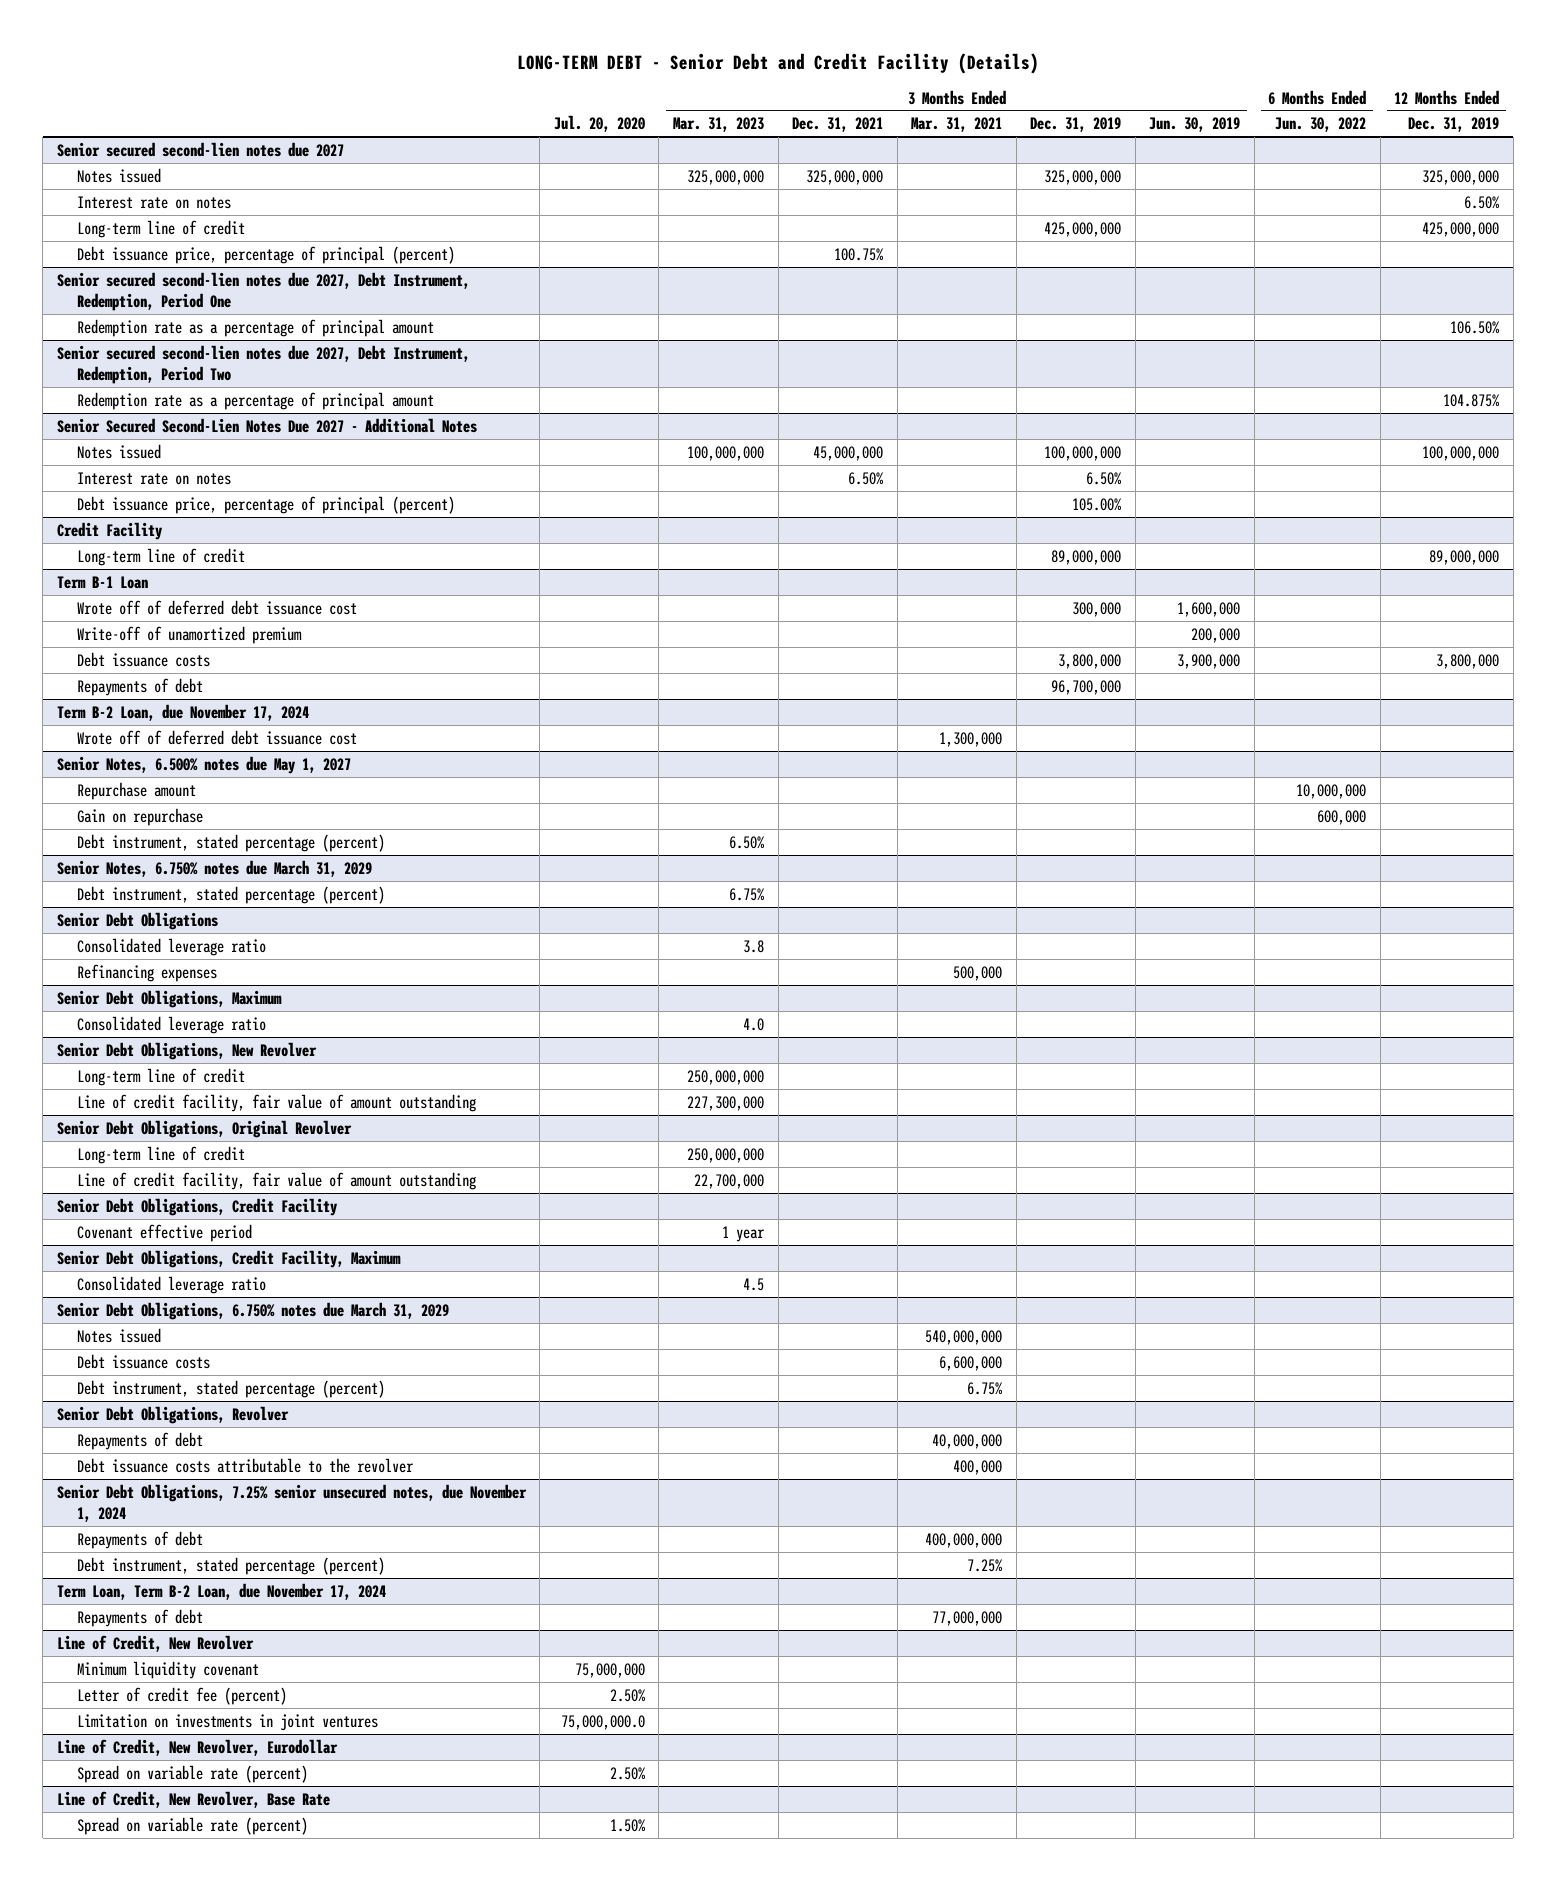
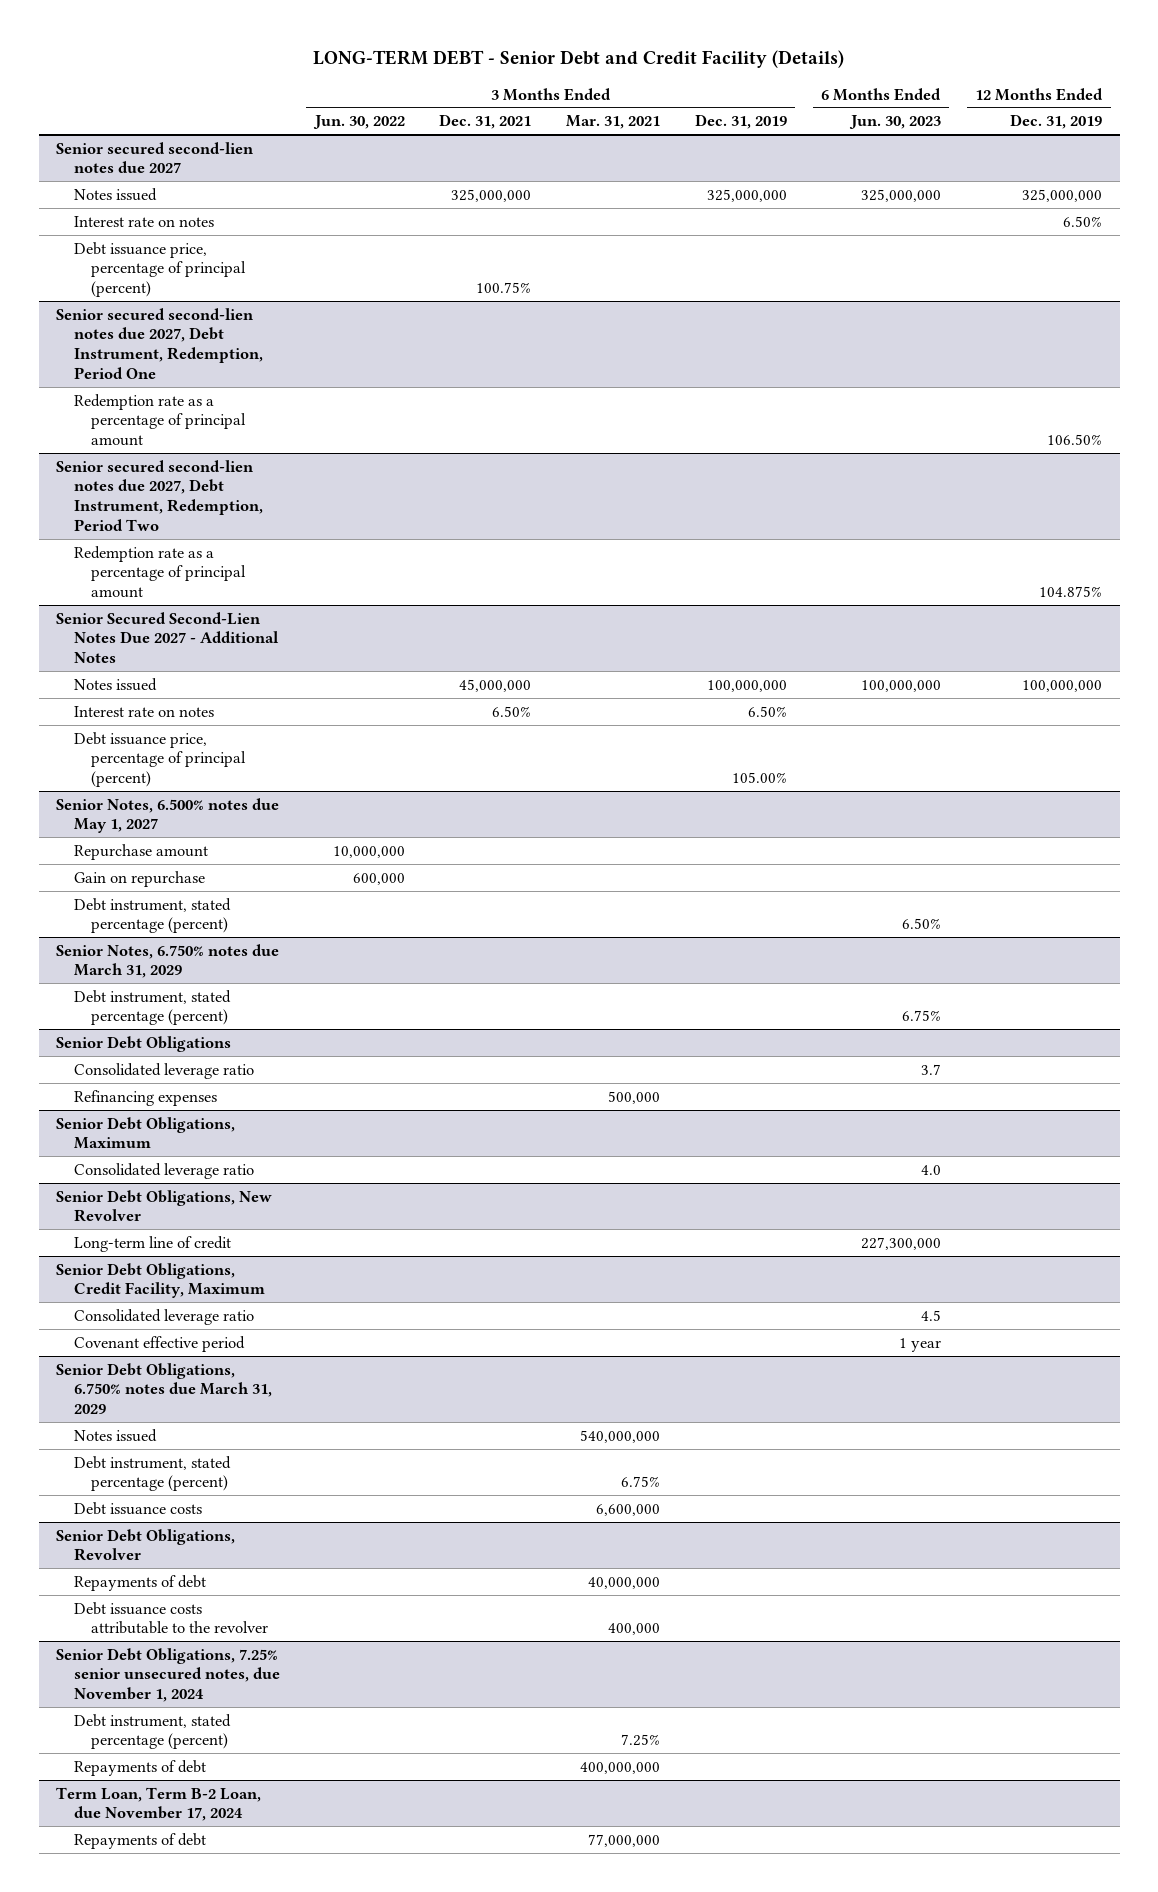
- | Jul. 20, 2020 | 3 Months Ended Mar. 31, 2023 | 3 Months Ended Dec. 31, 2021 | 3 Months Ended Mar. 31, 2021 | 3 Months Ended Dec. 31, 2019 | 3 Months Ended Jun. 30, 2019 | 6 Months Ended Jun. 30, 2022 | 12 Months Ended Dec. 31, 2019
+ | 3 Months Ended Jun. 30, 2022 | 3 Months Ended Dec. 31, 2021 | 3 Months Ended Mar. 31, 2021 | 3 Months Ended Dec. 31, 2019 | 6 Months Ended Jun. 30, 2023 | 12 Months Ended Dec. 31, 2019
@ Senior secured second-lien notes due 2027
- Long-term line of credit | | | | | 425,000,000 | | | 425,000,000
- Credit Facility
- Long-term line of credit | | | | | 89,000,000 | | | 89,000,000
- Term B-1 Loan
- Wrote off of deferred debt issuance cost | | | | | 300,000 | 1,600,000 | |
- Write-off of unamortized premium | | | | | | 200,000 | |
- Debt issuance costs | | | | | 3,800,000 | 3,900,000 | | 3,800,000
- Repayments of debt | | | | | 96,700,000 | | |
- Term B-2 Loan, due November 17, 2024
- Wrote off of deferred debt issuance cost | | | | 1,300,000 | | | |
@ Senior Debt Obligations, New Revolver
- Line of credit facility, fair value of amount outstanding | | 227,300,000 | | | | | |
- Senior Debt Obligations, Original Revolver
- Long-term line of credit | | 250,000,000 | | | | | |
- Line of credit facility, fair value of amount outstanding | | 22,700,000 | | | | | |
- Senior Debt Obligations, Credit Facility
- Covenant effective period | | 1 year | | | | | |
@ Senior Debt Obligations, Credit Facility, Maximum
+ Covenant effective period | | | | | 1 year |
@ Senior Debt Obligations, 6.750% notes due March 31, 2029
moved down: Debt issuance costs | | | 6,600,000 | | |
@ Senior Debt Obligations, 7.25% senior unsecured notes, due November 1, 2024
moved down: Repayments of debt | | | 400,000,000 | | |
- Line of Credit, New Revolver
- Minimum liquidity covenant | 75,000,000 | | | | | | |
- Letter of credit fee (percent) | 2.50% | | | | | | |
- Limitation on investments in joint ventures | 75,000,000.0 | | | | | | |
- Line of Credit, New Revolver, Eurodollar
- Spread on variable rate (percent) | 2.50% | | | | | | |
- Line of Credit, New Revolver, Base Rate
- Spread on variable rate (percent) | 1.50% | | | | | | |

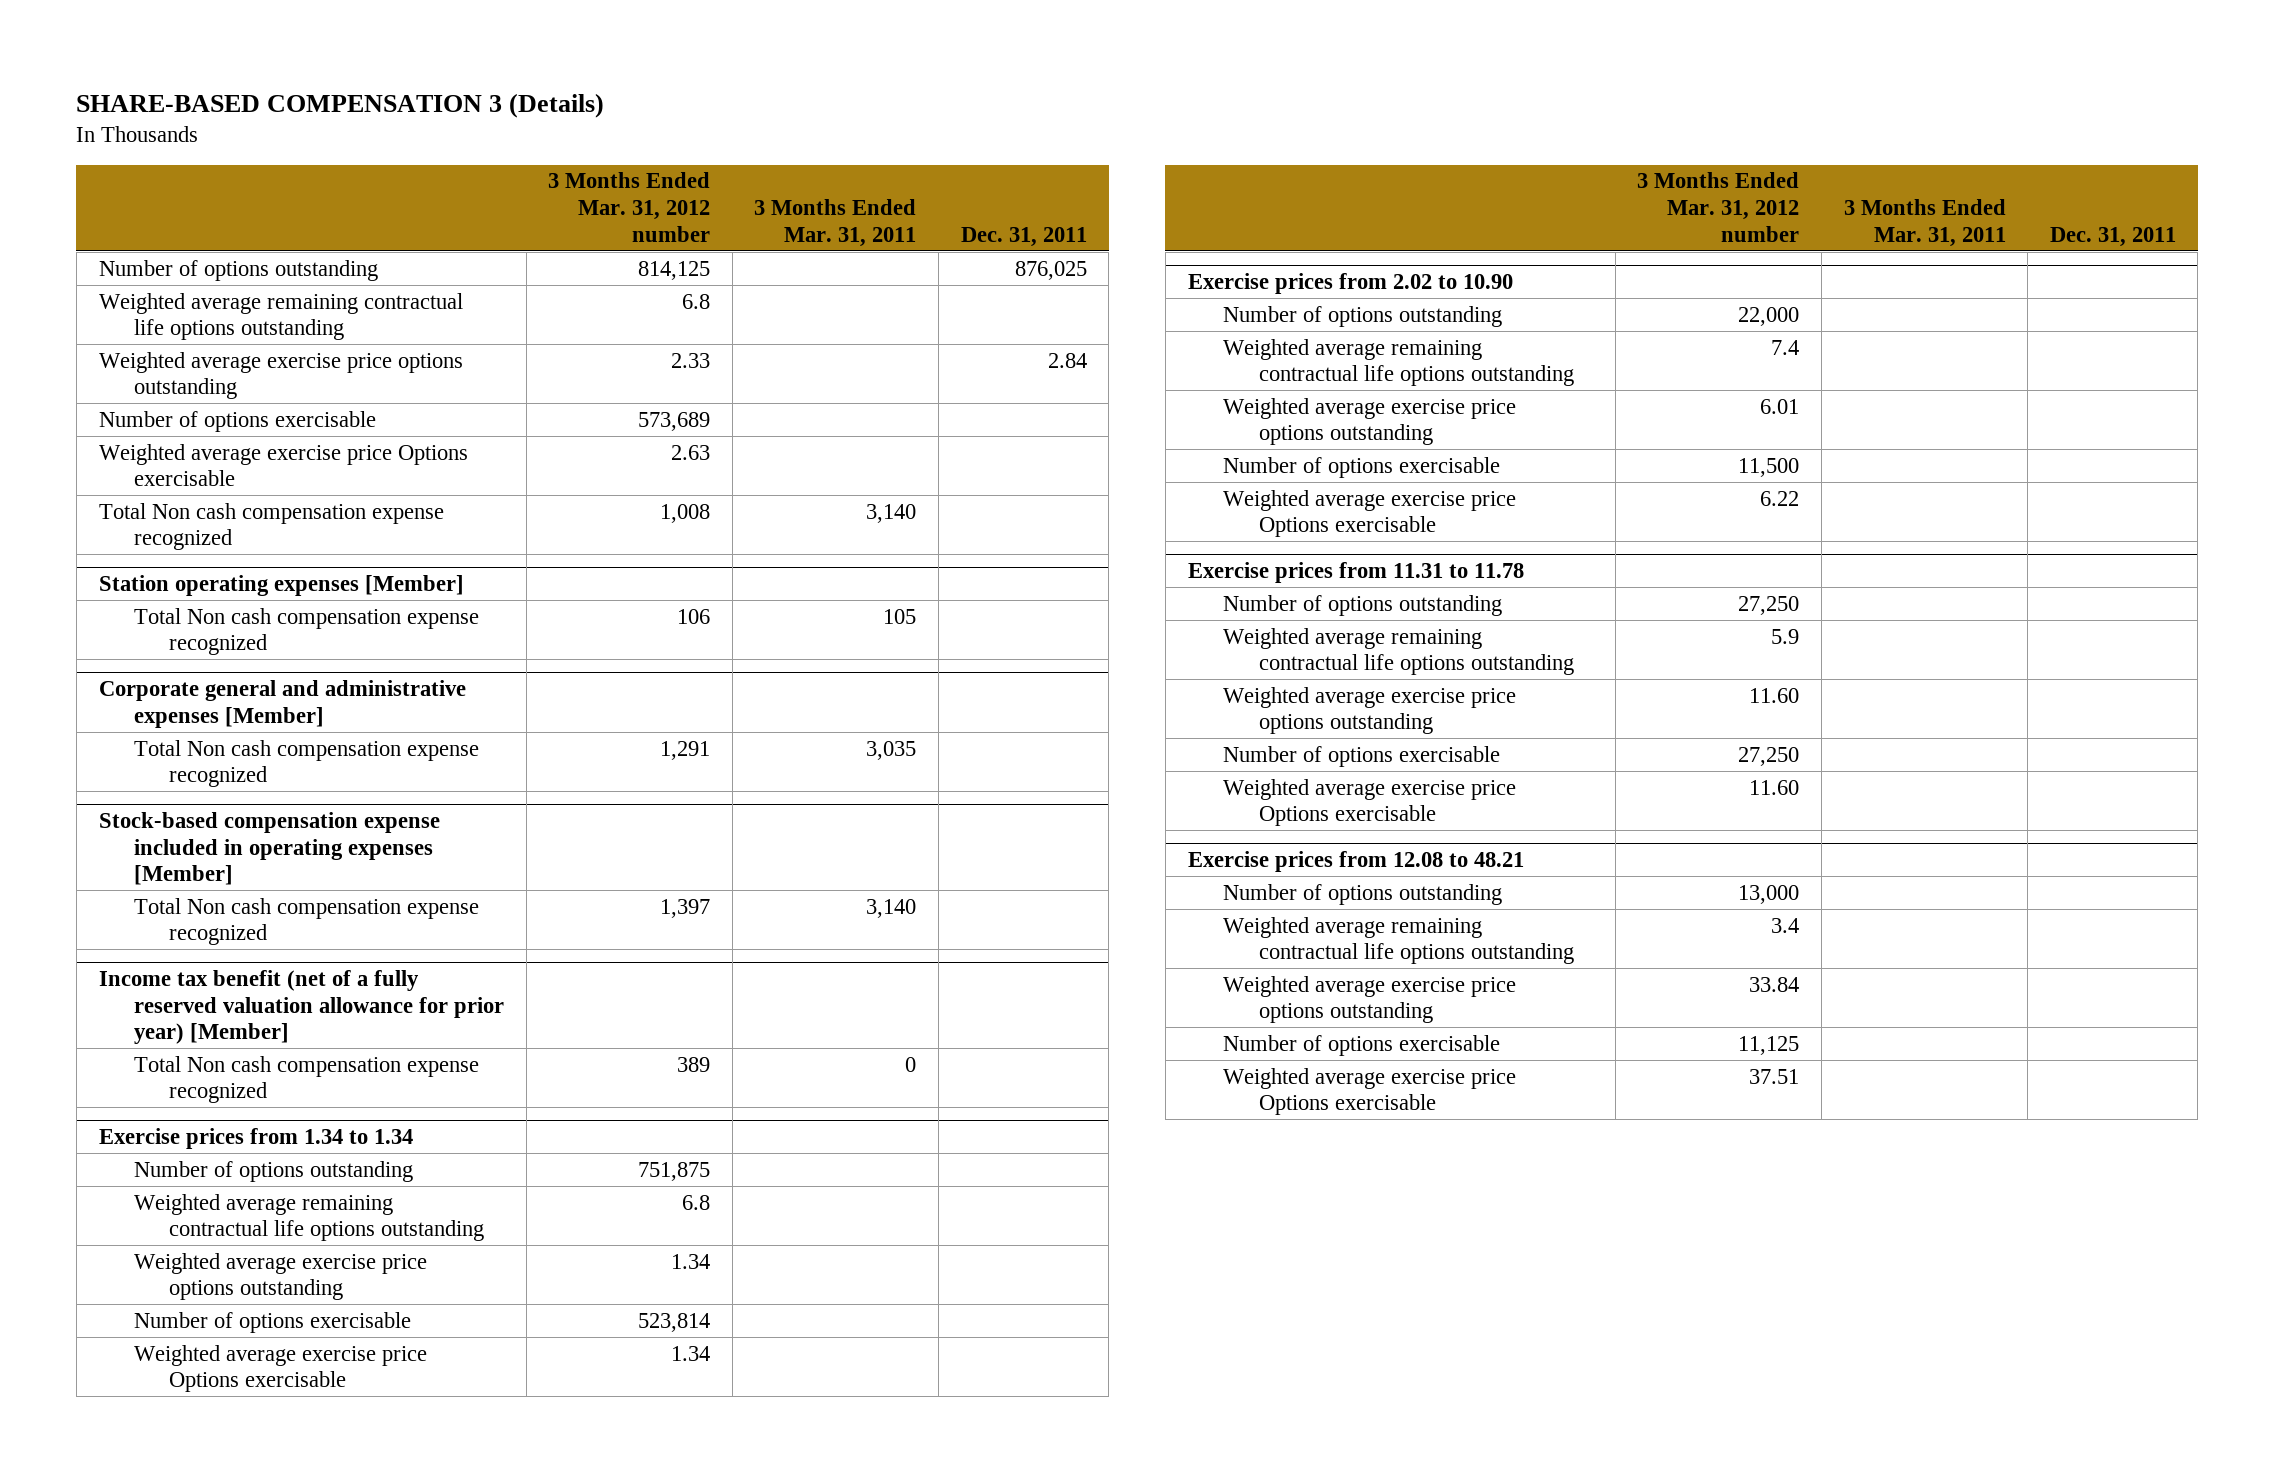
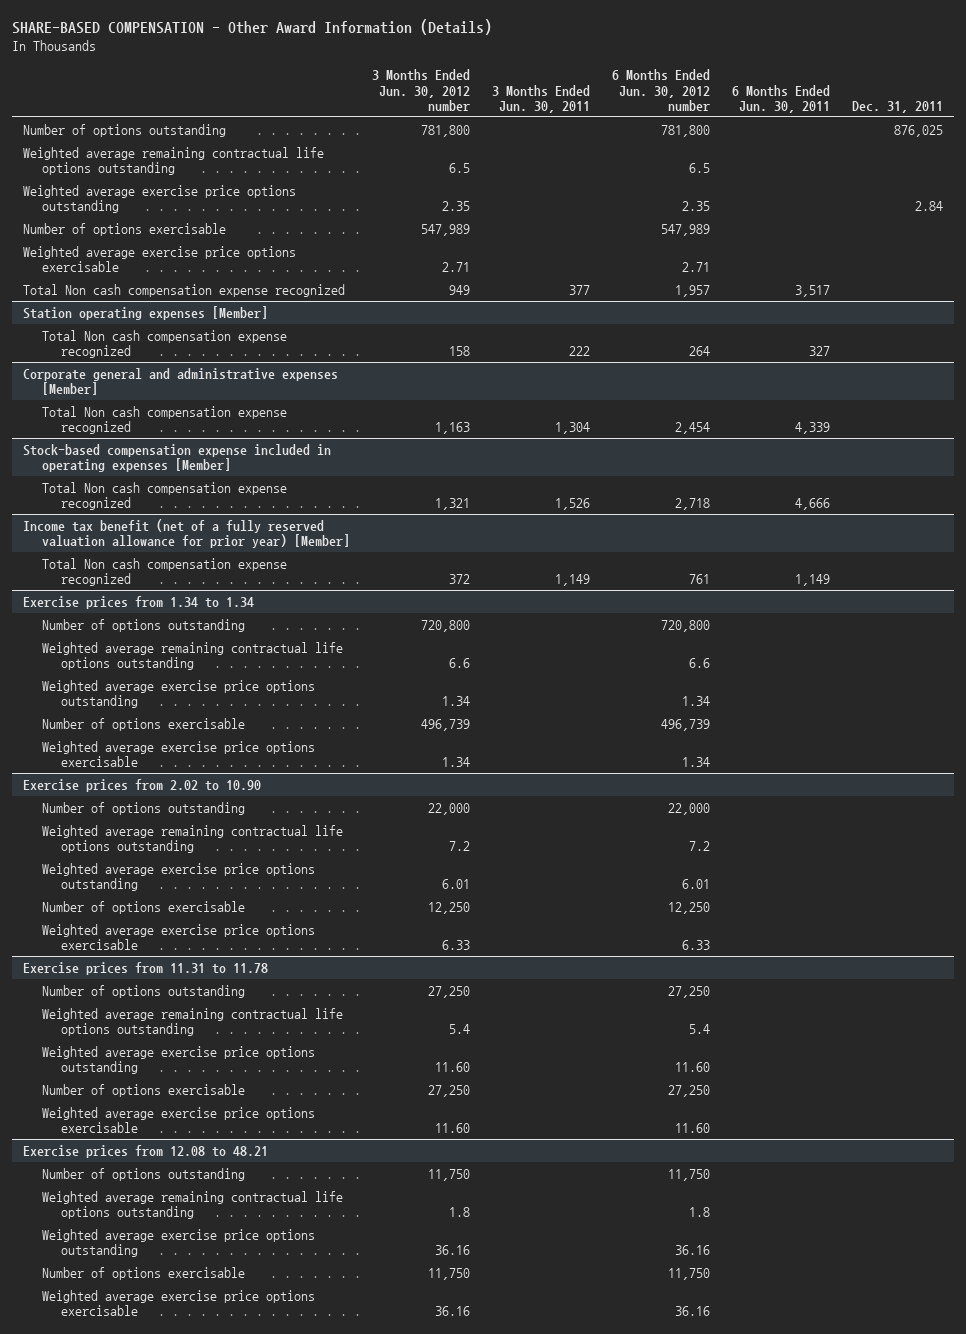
- SHARE-BASED COMPENSATION 3 (Details)
+ SHARE-BASED COMPENSATION - Other Award Information (Details)
- | 3 Months Ended Mar. 31, 2012 number | 3 Months Ended Mar. 31, 2011 | Dec. 31, 2011
+ | 3 Months Ended Jun. 30, 2012 number | 3 Months Ended Jun. 30, 2011 | 6 Months Ended Jun. 30, 2012 number | 6 Months Ended Jun. 30, 2011 | Dec. 31, 2011
- Weighted average exercise price Options exercisable | 2.63 | |
+ Weighted average exercise price options exercisable | 2.71 | | 2.71 | |
@ Exercise prices from 1.34 to 1.34
- Weighted average exercise price Options exercisable | 1.34 | |
+ Weighted average exercise price options exercisable | 1.34 | | 1.34 | |
@ Exercise prices from 2.02 to 10.90
- Weighted average exercise price Options exercisable | 6.22 | |
+ Weighted average exercise price options exercisable | 6.33 | | 6.33 | |
@ Exercise prices from 11.31 to 11.78
- Weighted average exercise price Options exercisable | 11.60 | |
+ Weighted average exercise price options exercisable | 11.60 | | 11.60 | |
@ Exercise prices from 12.08 to 48.21
- Weighted average exercise price Options exercisable | 37.51 | |
+ Weighted average exercise price options exercisable | 36.16 | | 36.16 | |

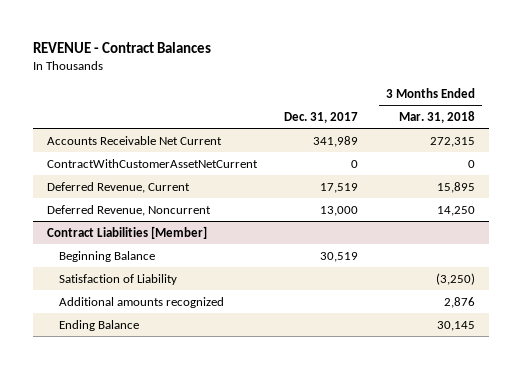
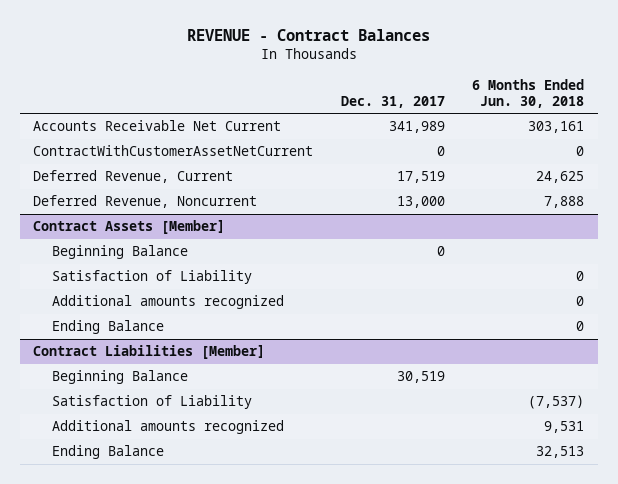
- | Dec. 31, 2017 | 3 Months Ended Mar. 31, 2018
+ | Dec. 31, 2017 | 6 Months Ended Jun. 30, 2018
+ Contract Assets [Member]
+ Beginning Balance | 0 |
+ Satisfaction of Liability | | 0
+ Additional amounts recognized | | 0
+ Ending Balance | | 0

